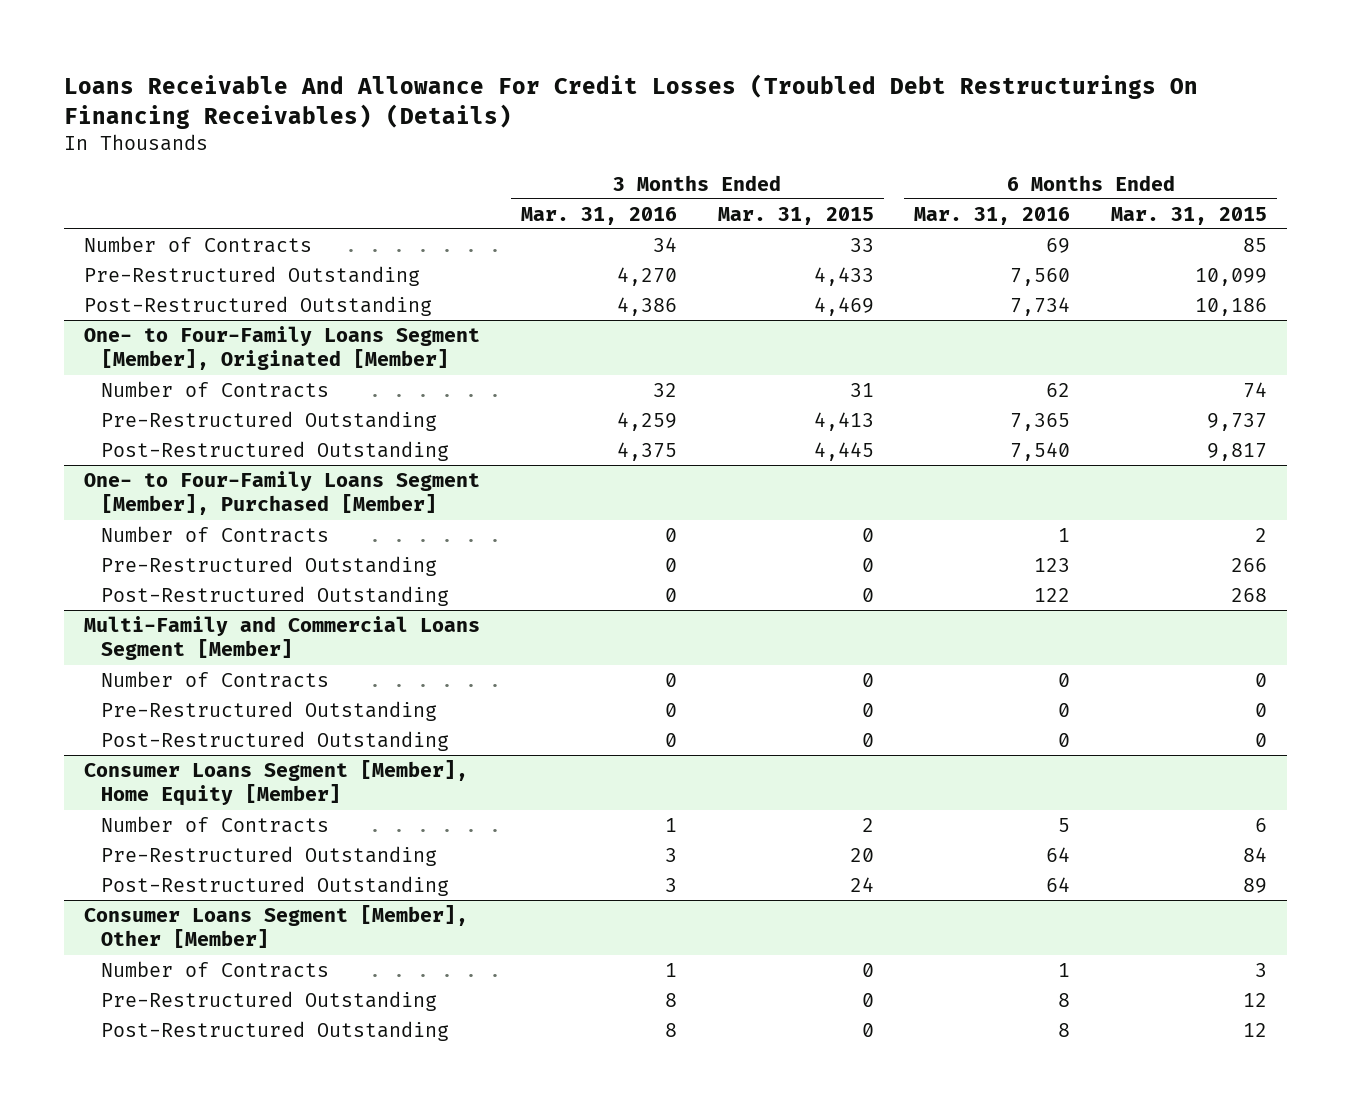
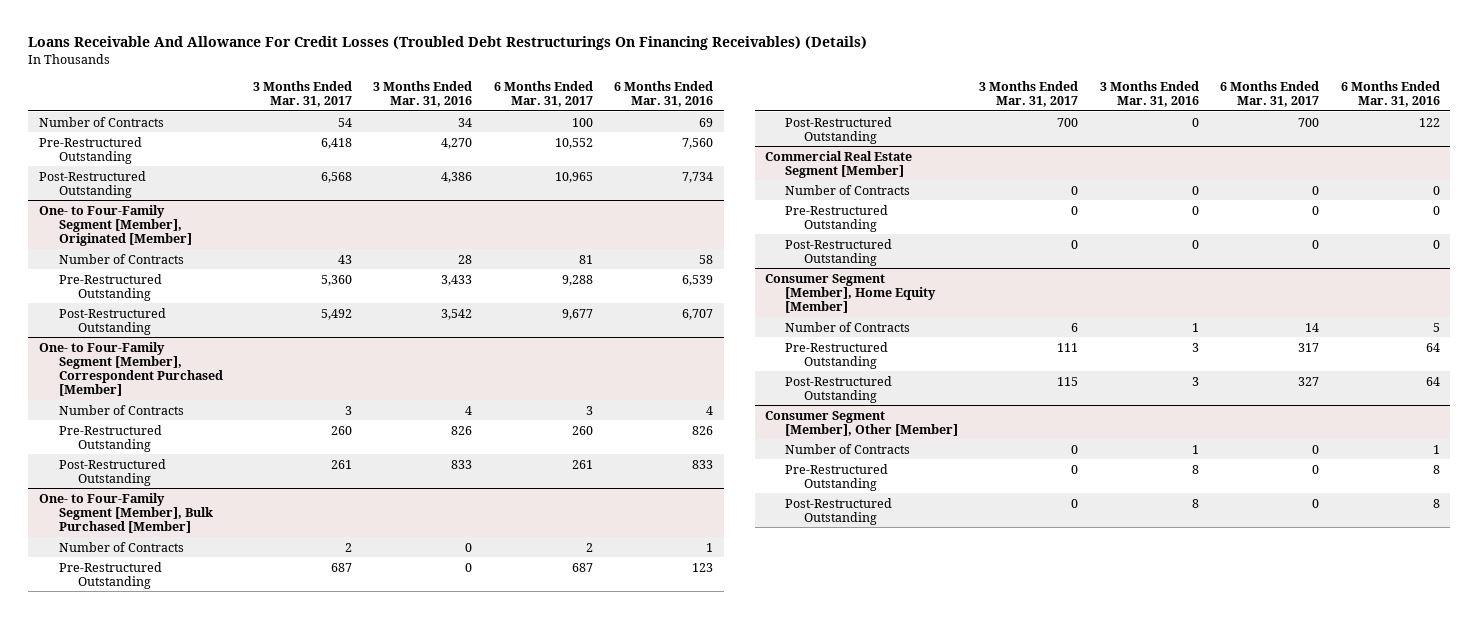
- | 3 Months Ended Mar. 31, 2016 | 3 Months Ended Mar. 31, 2015 | 6 Months Ended Mar. 31, 2016 | 6 Months Ended Mar. 31, 2015
+ | 3 Months Ended Mar. 31, 2017 | 3 Months Ended Mar. 31, 2016 | 6 Months Ended Mar. 31, 2017 | 6 Months Ended Mar. 31, 2016
- One- to Four-Family Loans Segment [Member], Originated [Member]
- Number of Contracts | 32 | 31 | 62 | 74
- Pre-Restructured Outstanding | 4,259 | 4,413 | 7,365 | 9,737
- Post-Restructured Outstanding | 4,375 | 4,445 | 7,540 | 9,817
- One- to Four-Family Loans Segment [Member], Purchased [Member]
+ One- to Four-Family Segment [Member], Originated [Member]
+ Number of Contracts | 43 | 28 | 81 | 58
+ Pre-Restructured Outstanding | 5,360 | 3,433 | 9,288 | 6,539
+ Post-Restructured Outstanding | 5,492 | 3,542 | 9,677 | 6,707
+ One- to Four-Family Segment [Member], Correspondent Purchased [Member]
+ Number of Contracts | 3 | 4 | 3 | 4
+ Pre-Restructured Outstanding | 260 | 826 | 260 | 826
+ Post-Restructured Outstanding | 261 | 833 | 261 | 833
+ One- to Four-Family Segment [Member], Bulk Purchased [Member]
- Multi-Family and Commercial Loans Segment [Member]
+ Commercial Real Estate Segment [Member]
- Consumer Loans Segment [Member], Home Equity [Member]
+ Consumer Segment [Member], Home Equity [Member]
- Consumer Loans Segment [Member], Other [Member]
+ Consumer Segment [Member], Other [Member]

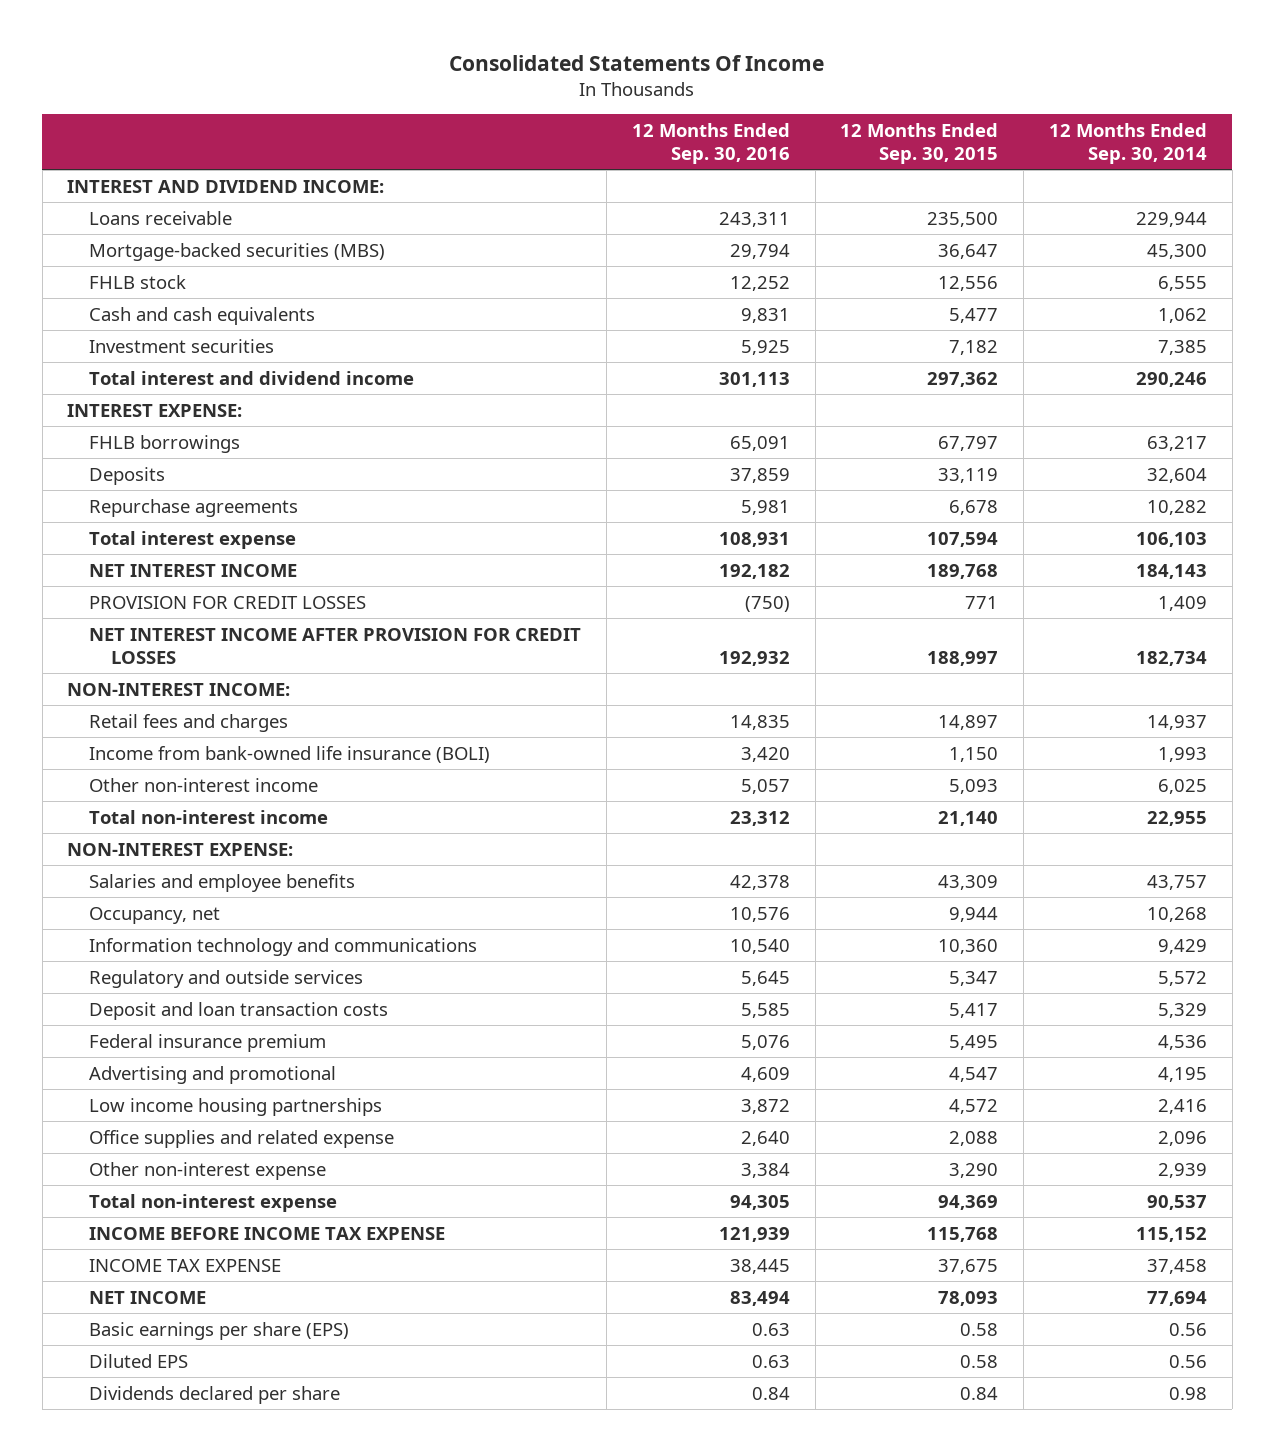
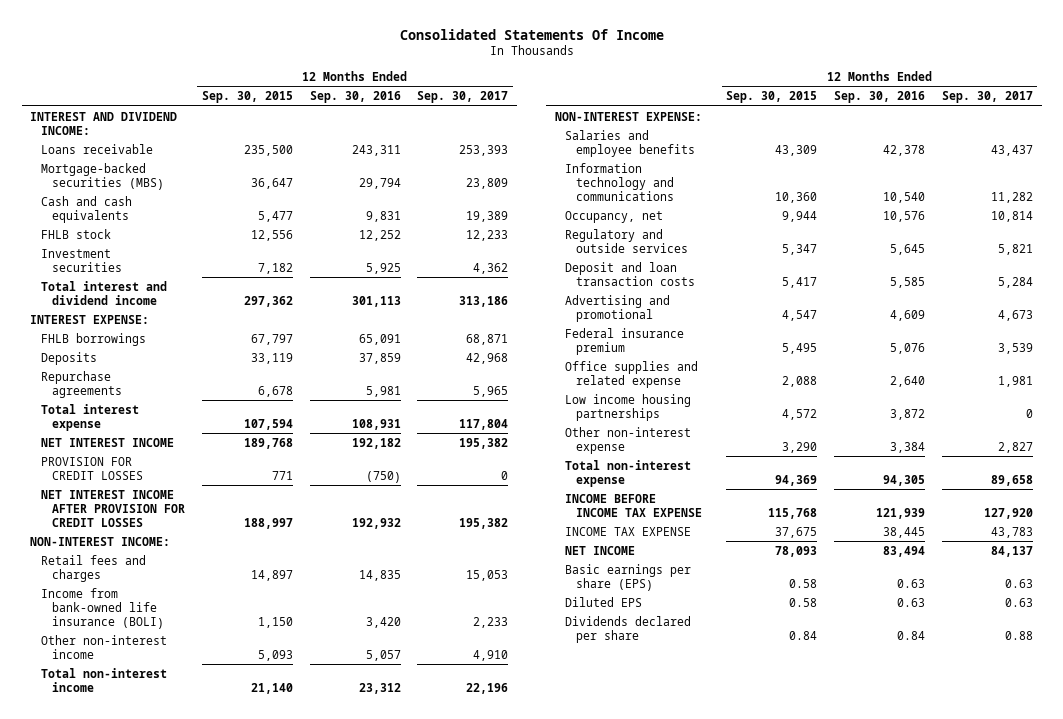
- | 12 Months Ended Sep. 30, 2016 | 12 Months Ended Sep. 30, 2015 | 12 Months Ended Sep. 30, 2014
+ | 12 Months Ended Sep. 30, 2015 | 12 Months Ended Sep. 30, 2016 | 12 Months Ended Sep. 30, 2017
moved down: FHLB stock | 12,556 | 12,252 | 12,233
moved down: Occupancy, net | 9,944 | 10,576 | 10,814
moved down: Federal insurance premium | 5,495 | 5,076 | 3,539
moved down: Low income housing partnerships | 4,572 | 3,872 | 0

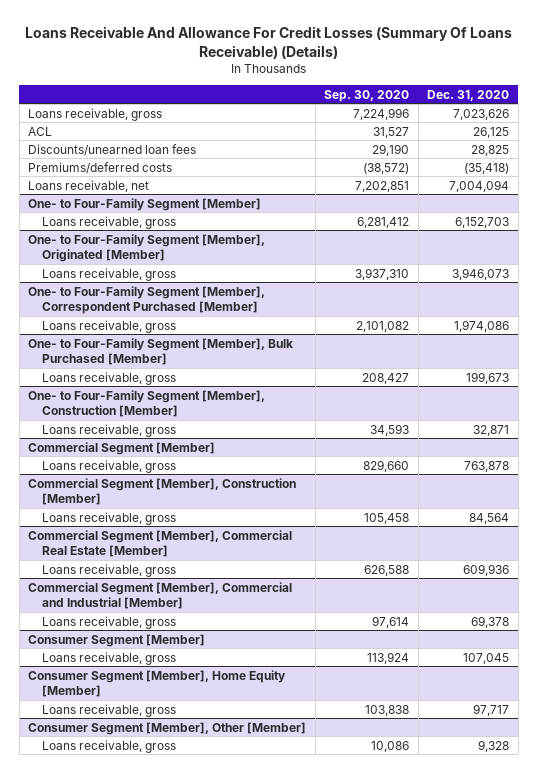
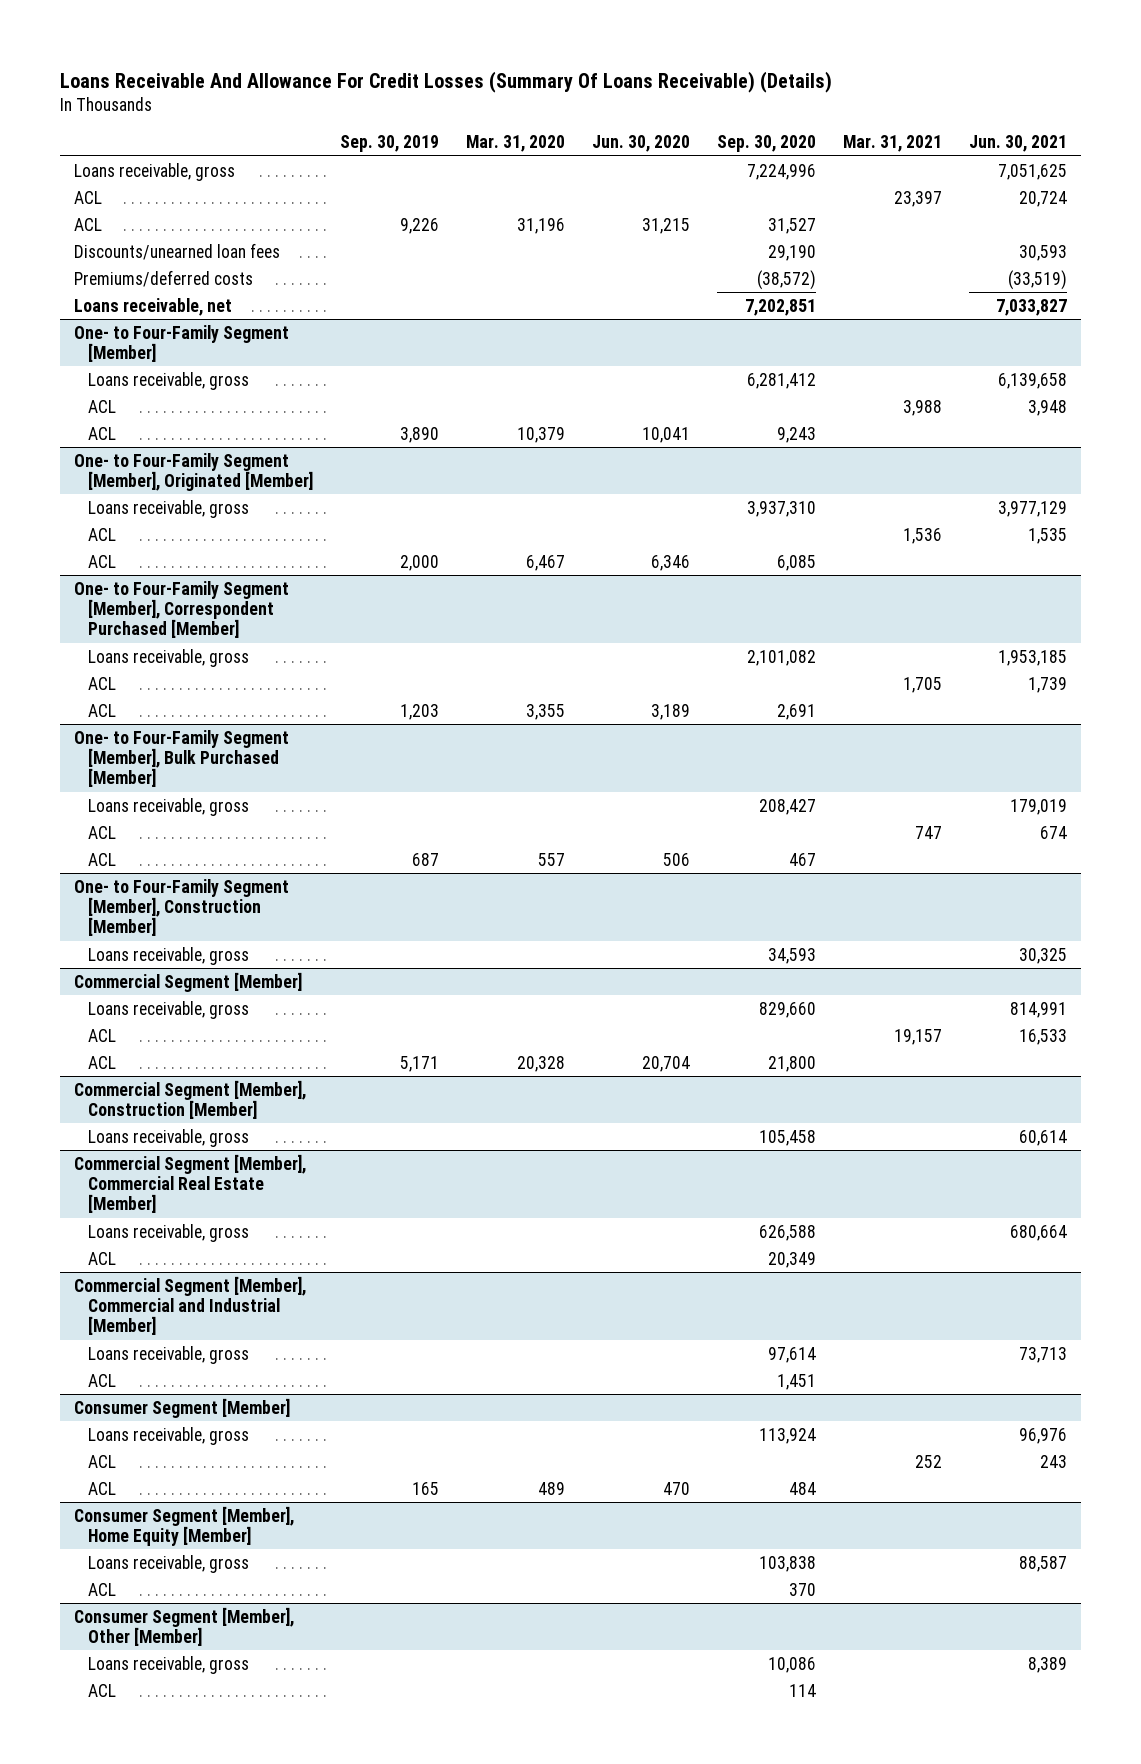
- | Sep. 30, 2020 | Dec. 31, 2020
+ | Sep. 30, 2019 | Mar. 31, 2020 | Jun. 30, 2020 | Sep. 30, 2020 | Mar. 31, 2021 | Jun. 30, 2021
+ ACL | | | | | 23,397 | 20,724
@ One- to Four-Family Segment [Member]
+ ACL | | | | | 3,988 | 3,948
+ ACL | 3,890 | 10,379 | 10,041 | 9,243 | |
@ One- to Four-Family Segment [Member], Originated [Member]
+ ACL | | | | | 1,536 | 1,535
+ ACL | 2,000 | 6,467 | 6,346 | 6,085 | |
@ One- to Four-Family Segment [Member], Correspondent Purchased [Member]
+ ACL | | | | | 1,705 | 1,739
+ ACL | 1,203 | 3,355 | 3,189 | 2,691 | |
@ One- to Four-Family Segment [Member], Bulk Purchased [Member]
+ ACL | | | | | 747 | 674
+ ACL | 687 | 557 | 506 | 467 | |
@ Commercial Segment [Member]
+ ACL | | | | | 19,157 | 16,533
+ ACL | 5,171 | 20,328 | 20,704 | 21,800 | |
@ Commercial Segment [Member], Commercial Real Estate [Member]
+ ACL | | | | 20,349 | |
@ Commercial Segment [Member], Commercial and Industrial [Member]
+ ACL | | | | 1,451 | |
@ Consumer Segment [Member]
+ ACL | | | | | 252 | 243
+ ACL | 165 | 489 | 470 | 484 | |
@ Consumer Segment [Member], Home Equity [Member]
+ ACL | | | | 370 | |
@ Consumer Segment [Member], Other [Member]
+ ACL | | | | 114 | |

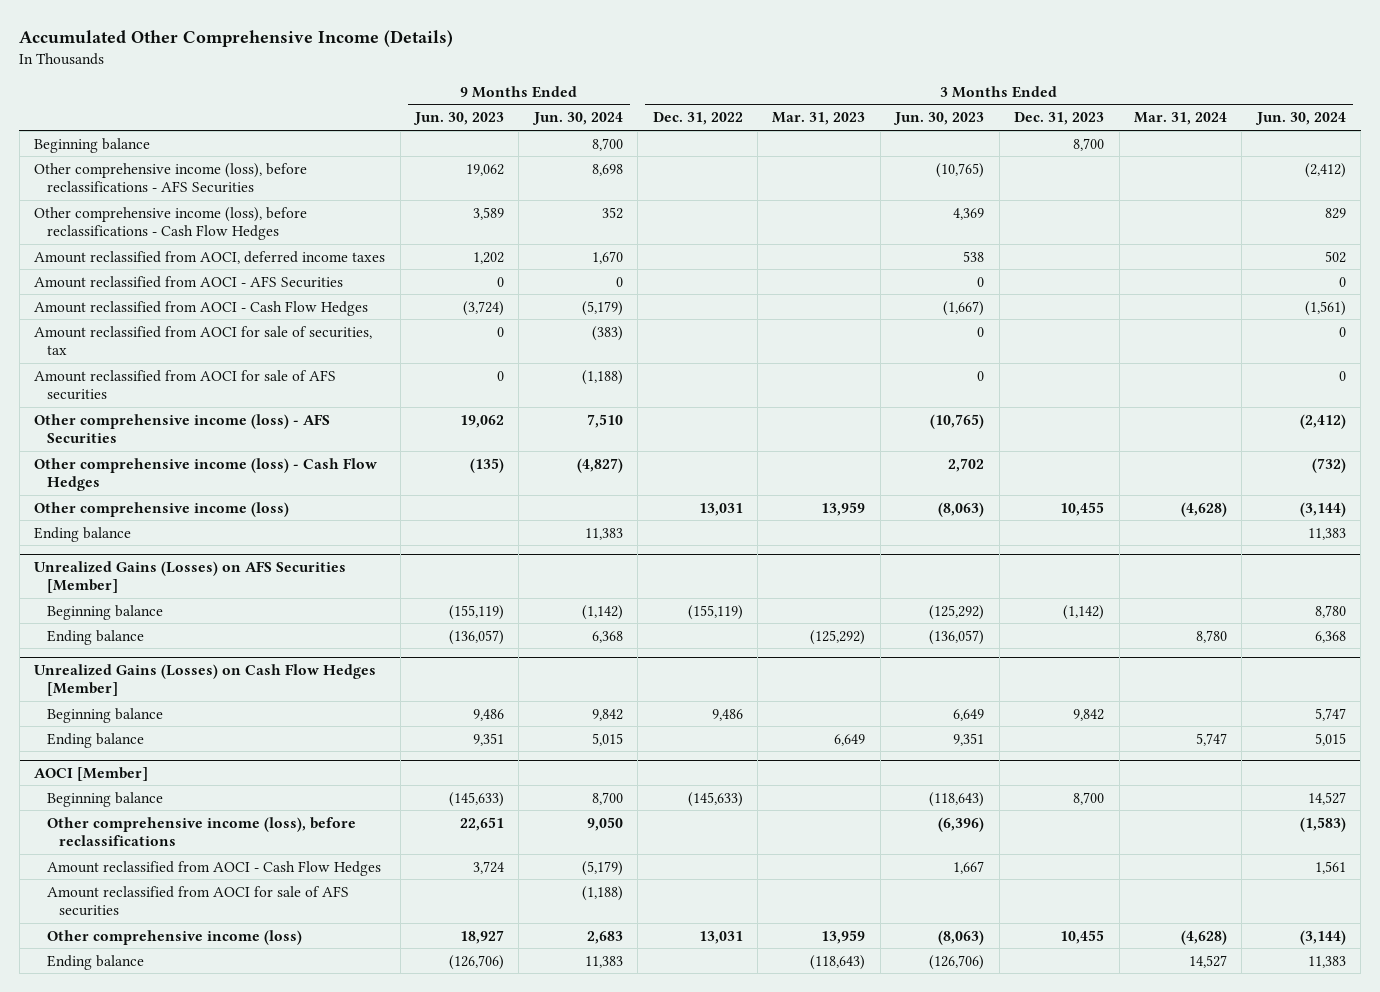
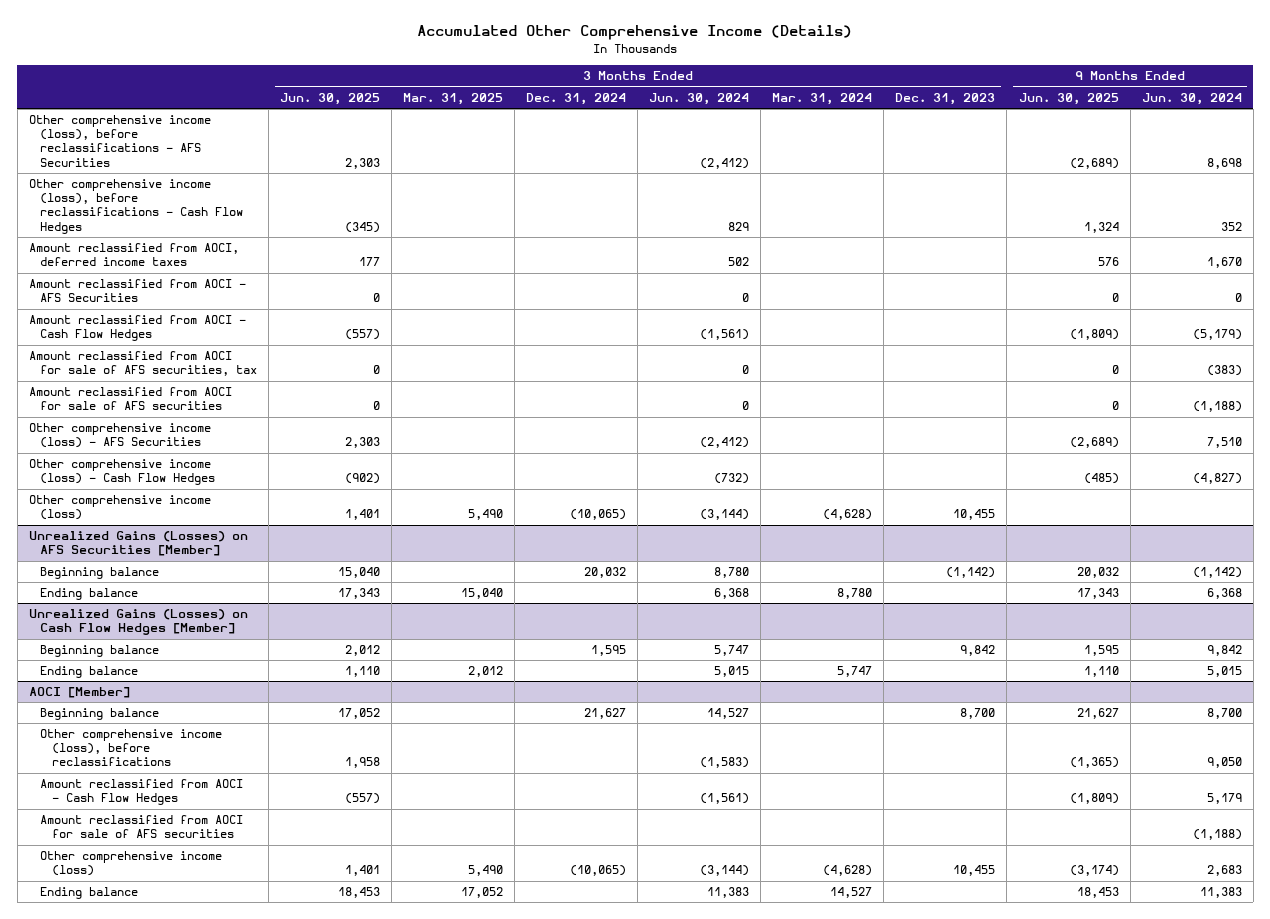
- | 9 Months Ended Jun. 30, 2023 | 9 Months Ended Jun. 30, 2024 | 3 Months Ended Dec. 31, 2022 | 3 Months Ended Mar. 31, 2023 | 3 Months Ended Jun. 30, 2023 | 3 Months Ended Dec. 31, 2023 | 3 Months Ended Mar. 31, 2024 | 3 Months Ended Jun. 30, 2024
+ | 3 Months Ended Jun. 30, 2025 | 3 Months Ended Mar. 31, 2025 | 3 Months Ended Dec. 31, 2024 | 3 Months Ended Jun. 30, 2024 | 3 Months Ended Mar. 31, 2024 | 3 Months Ended Dec. 31, 2023 | 9 Months Ended Jun. 30, 2025 | 9 Months Ended Jun. 30, 2024
- Beginning balance | | 8,700 | | | | 8,700 | |
- Amount reclassified from AOCI for sale of securities, tax | 0 | (383) | | | 0 | | | 0
+ Amount reclassified from AOCI for sale of AFS securities, tax | 0 | | | 0 | | | 0 | (383)
- Ending balance | | 11,383 | | | | | | 11,383
@ AOCI [Member]
- Amount reclassified from AOCI - Cash Flow Hedges | 3,724 | (5,179) | | | 1,667 | | | 1,561
+ Amount reclassified from AOCI - Cash Flow Hedges | (557) | | | (1,561) | | | (1,809) | 5,179

